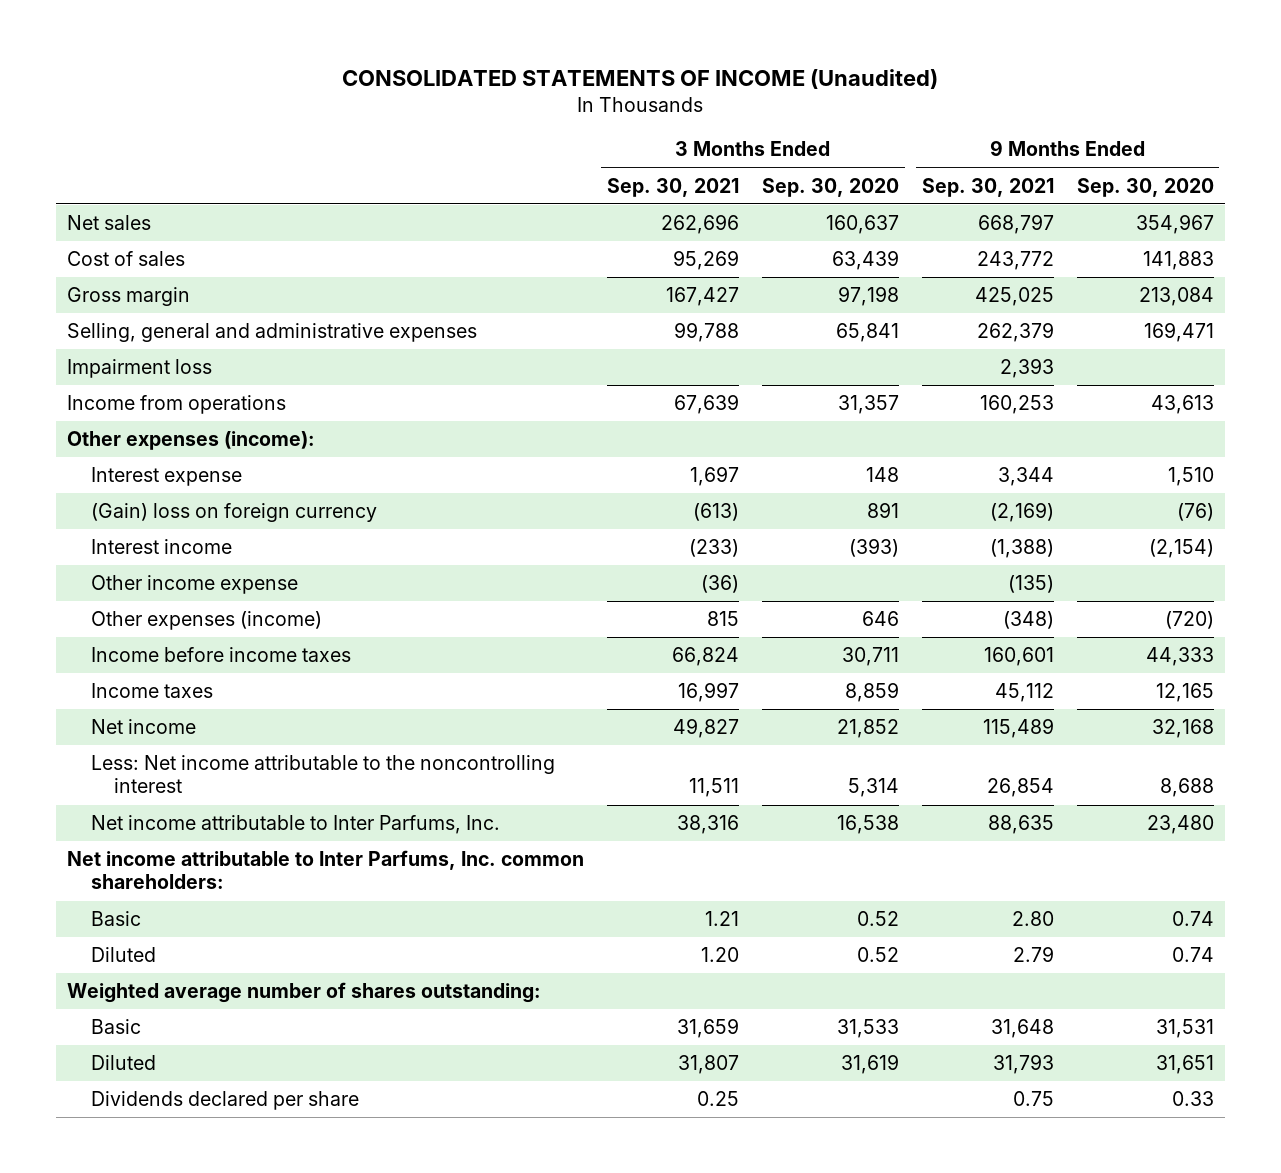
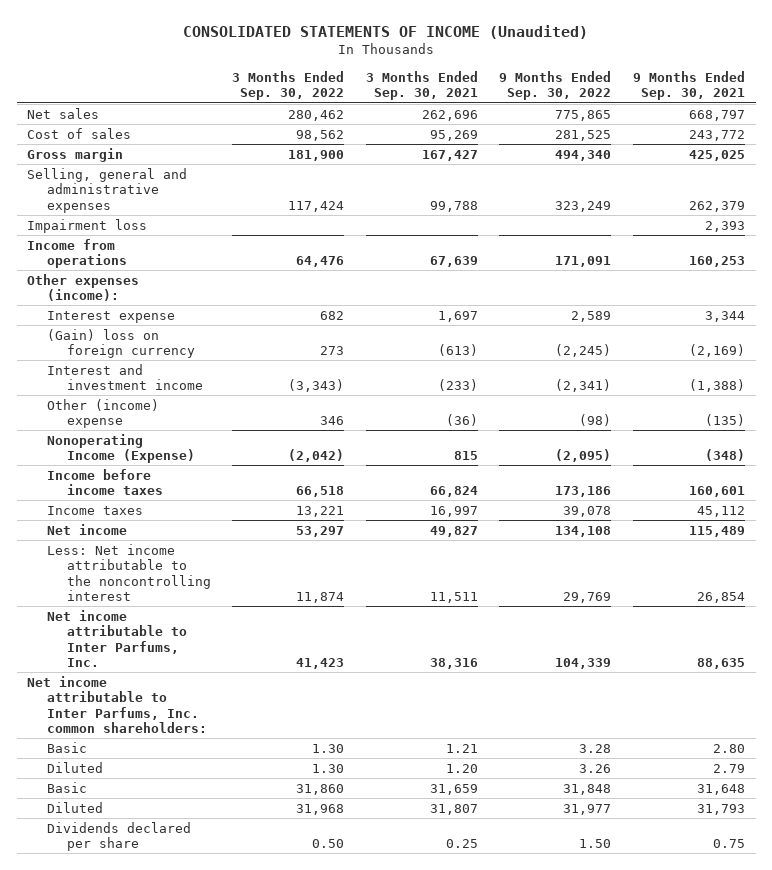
- | 3 Months Ended Sep. 30, 2021 | 3 Months Ended Sep. 30, 2020 | 9 Months Ended Sep. 30, 2021 | 9 Months Ended Sep. 30, 2020
+ | 3 Months Ended Sep. 30, 2022 | 3 Months Ended Sep. 30, 2021 | 9 Months Ended Sep. 30, 2022 | 9 Months Ended Sep. 30, 2021
- Interest income | (233) | (393) | (1,388) | (2,154)
- Other income expense | (36) | | (135) |
- Other expenses (income) | 815 | 646 | (348) | (720)
+ Interest and investment income | (3,343) | (233) | (2,341) | (1,388)
+ Other (income) expense | 346 | (36) | (98) | (135)
+ Nonoperating Income (Expense) | (2,042) | 815 | (2,095) | (348)
- Weighted average number of shares outstanding:

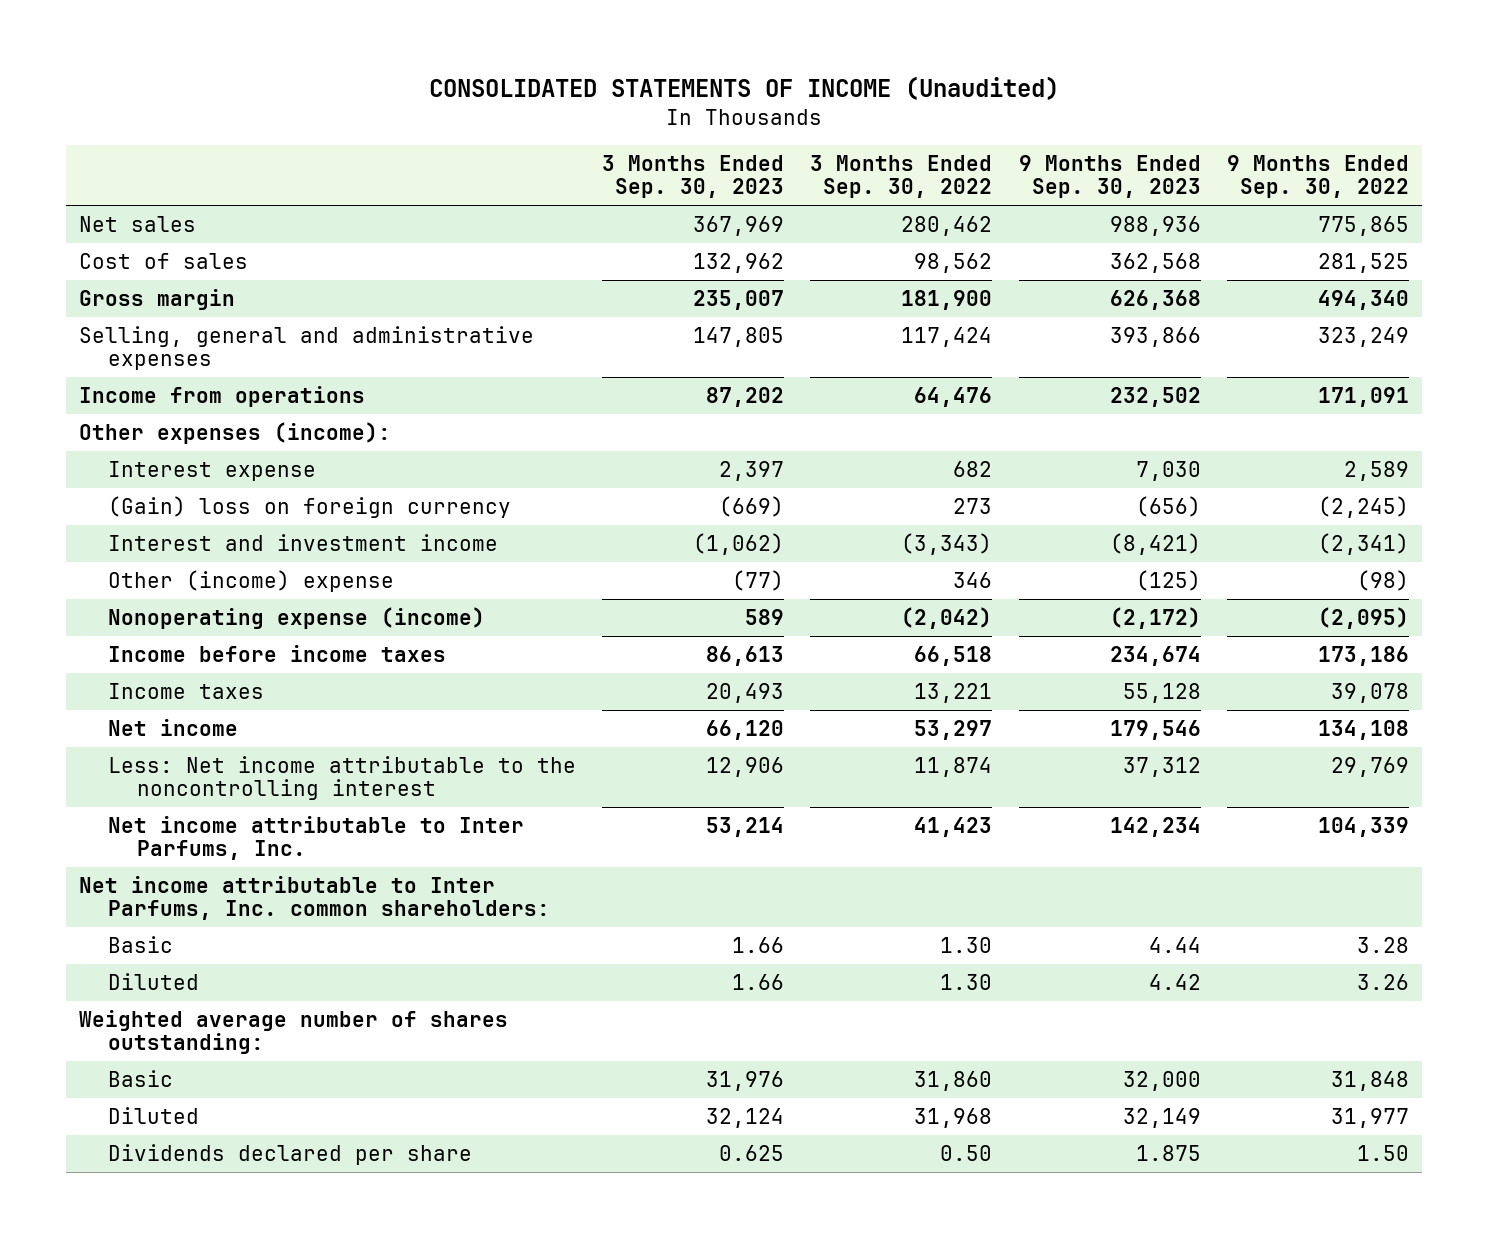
- | 3 Months Ended Sep. 30, 2022 | 3 Months Ended Sep. 30, 2021 | 9 Months Ended Sep. 30, 2022 | 9 Months Ended Sep. 30, 2021
+ | 3 Months Ended Sep. 30, 2023 | 3 Months Ended Sep. 30, 2022 | 9 Months Ended Sep. 30, 2023 | 9 Months Ended Sep. 30, 2022
- Impairment loss | | | | 2,393
- Nonoperating Income (Expense) | (2,042) | 815 | (2,095) | (348)
+ Nonoperating expense (income) | 589 | (2,042) | (2,172) | (2,095)
+ Weighted average number of shares outstanding:

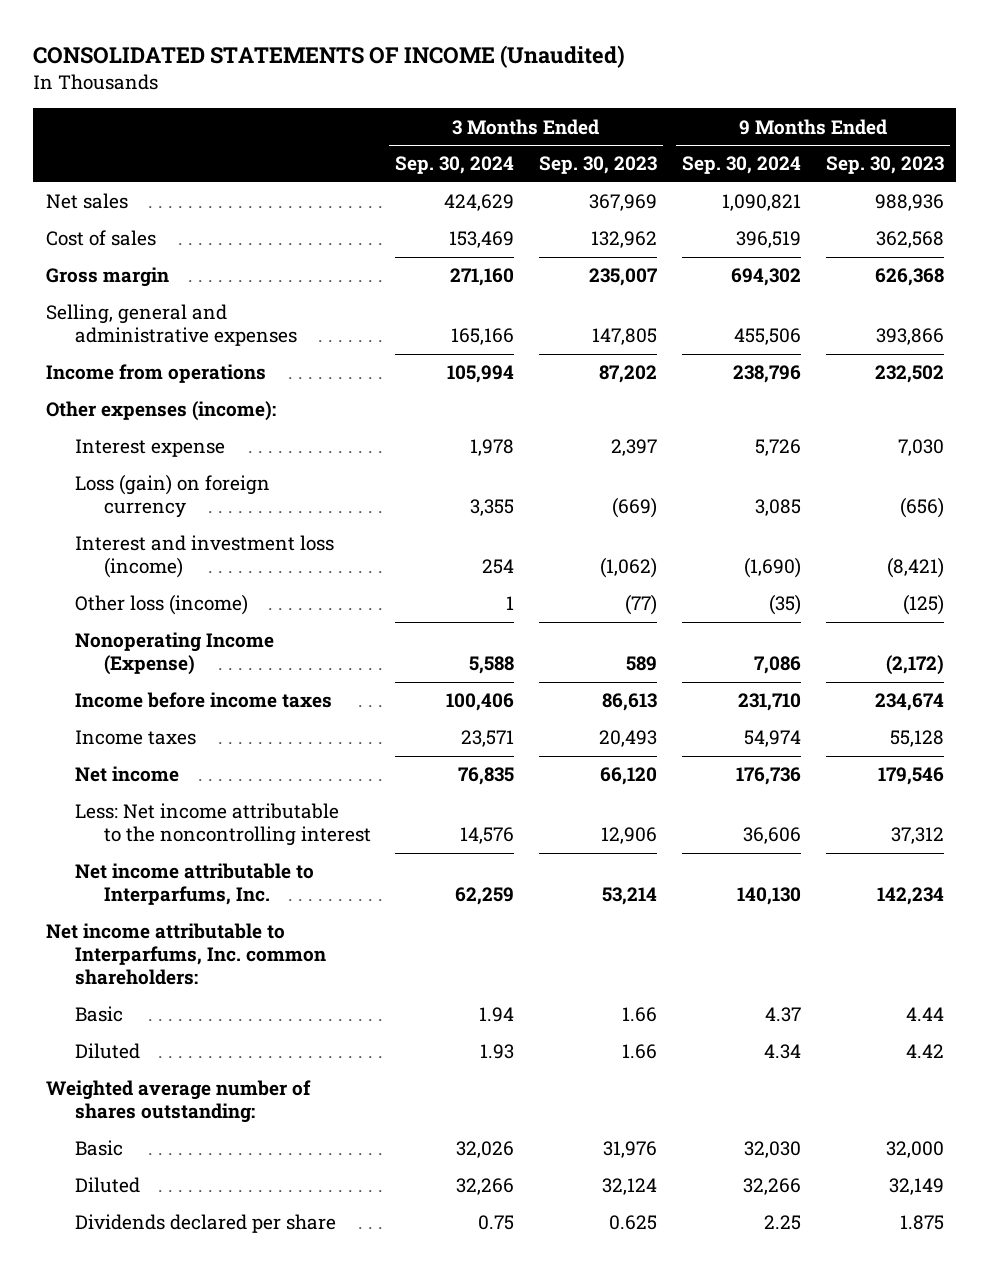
- | 3 Months Ended Sep. 30, 2023 | 3 Months Ended Sep. 30, 2022 | 9 Months Ended Sep. 30, 2023 | 9 Months Ended Sep. 30, 2022
+ | 3 Months Ended Sep. 30, 2024 | 3 Months Ended Sep. 30, 2023 | 9 Months Ended Sep. 30, 2024 | 9 Months Ended Sep. 30, 2023
- (Gain) loss on foreign currency | (669) | 273 | (656) | (2,245)
- Interest and investment income | (1,062) | (3,343) | (8,421) | (2,341)
- Other (income) expense | (77) | 346 | (125) | (98)
- Nonoperating expense (income) | 589 | (2,042) | (2,172) | (2,095)
+ Loss (gain) on foreign currency | 3,355 | (669) | 3,085 | (656)
+ Interest and investment loss (income) | 254 | (1,062) | (1,690) | (8,421)
+ Other loss (income) | 1 | (77) | (35) | (125)
+ Nonoperating Income (Expense) | 5,588 | 589 | 7,086 | (2,172)
- Net income attributable to Inter Parfums, Inc. | 53,214 | 41,423 | 142,234 | 104,339
- Net income attributable to Inter Parfums, Inc. common shareholders:
+ Net income attributable to Interparfums, Inc. | 62,259 | 53,214 | 140,130 | 142,234
+ Net income attributable to Interparfums, Inc. common shareholders:

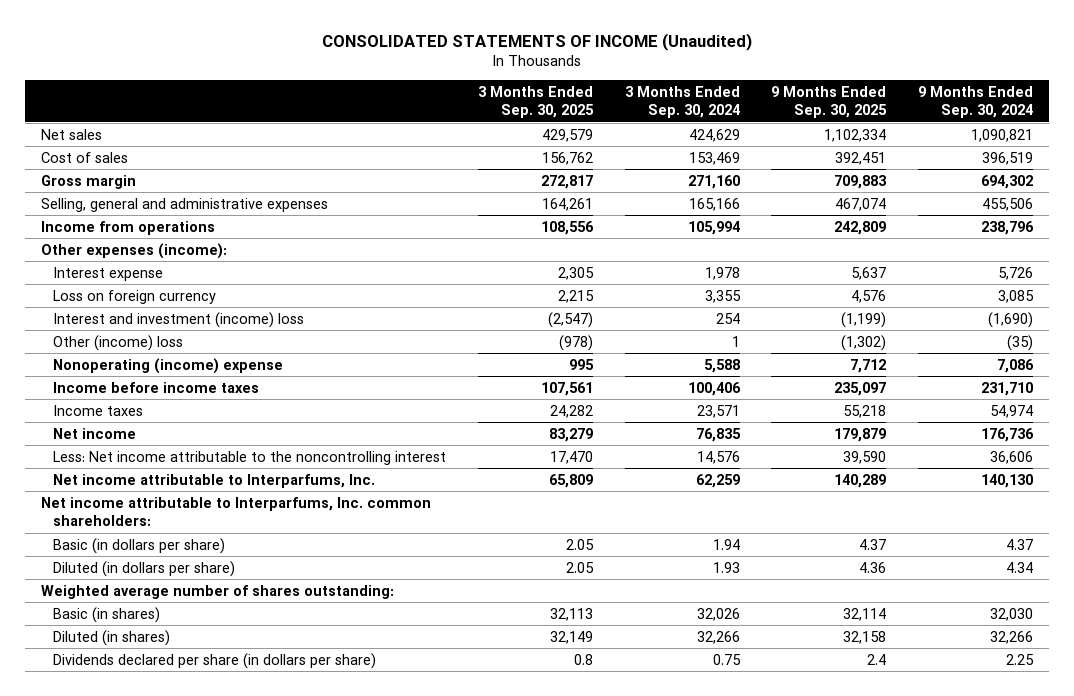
- | 3 Months Ended Sep. 30, 2024 | 3 Months Ended Sep. 30, 2023 | 9 Months Ended Sep. 30, 2024 | 9 Months Ended Sep. 30, 2023
+ | 3 Months Ended Sep. 30, 2025 | 3 Months Ended Sep. 30, 2024 | 9 Months Ended Sep. 30, 2025 | 9 Months Ended Sep. 30, 2024
- Loss (gain) on foreign currency | 3,355 | (669) | 3,085 | (656)
- Interest and investment loss (income) | 254 | (1,062) | (1,690) | (8,421)
- Other loss (income) | 1 | (77) | (35) | (125)
- Nonoperating Income (Expense) | 5,588 | 589 | 7,086 | (2,172)
+ Loss on foreign currency | 2,215 | 3,355 | 4,576 | 3,085
+ Interest and investment (income) loss | (2,547) | 254 | (1,199) | (1,690)
+ Other (income) loss | (978) | 1 | (1,302) | (35)
+ Nonoperating (income) expense | 995 | 5,588 | 7,712 | 7,086
- Basic | 1.94 | 1.66 | 4.37 | 4.44
- Diluted | 1.93 | 1.66 | 4.34 | 4.42
+ Basic (in dollars per share) | 2.05 | 1.94 | 4.37 | 4.37
+ Diluted (in dollars per share) | 2.05 | 1.93 | 4.36 | 4.34
- Basic | 32,026 | 31,976 | 32,030 | 32,000
- Diluted | 32,266 | 32,124 | 32,266 | 32,149
- Dividends declared per share | 0.75 | 0.625 | 2.25 | 1.875
+ Basic (in shares) | 32,113 | 32,026 | 32,114 | 32,030
+ Diluted (in shares) | 32,149 | 32,266 | 32,158 | 32,266
+ Dividends declared per share (in dollars per share) | 0.8 | 0.75 | 2.4 | 2.25

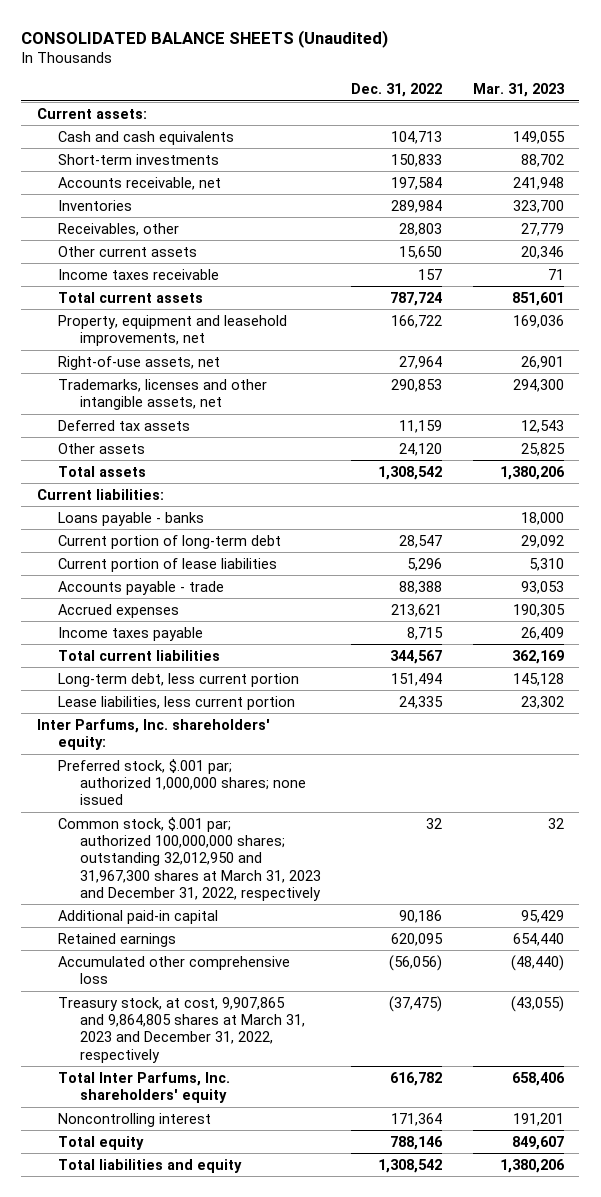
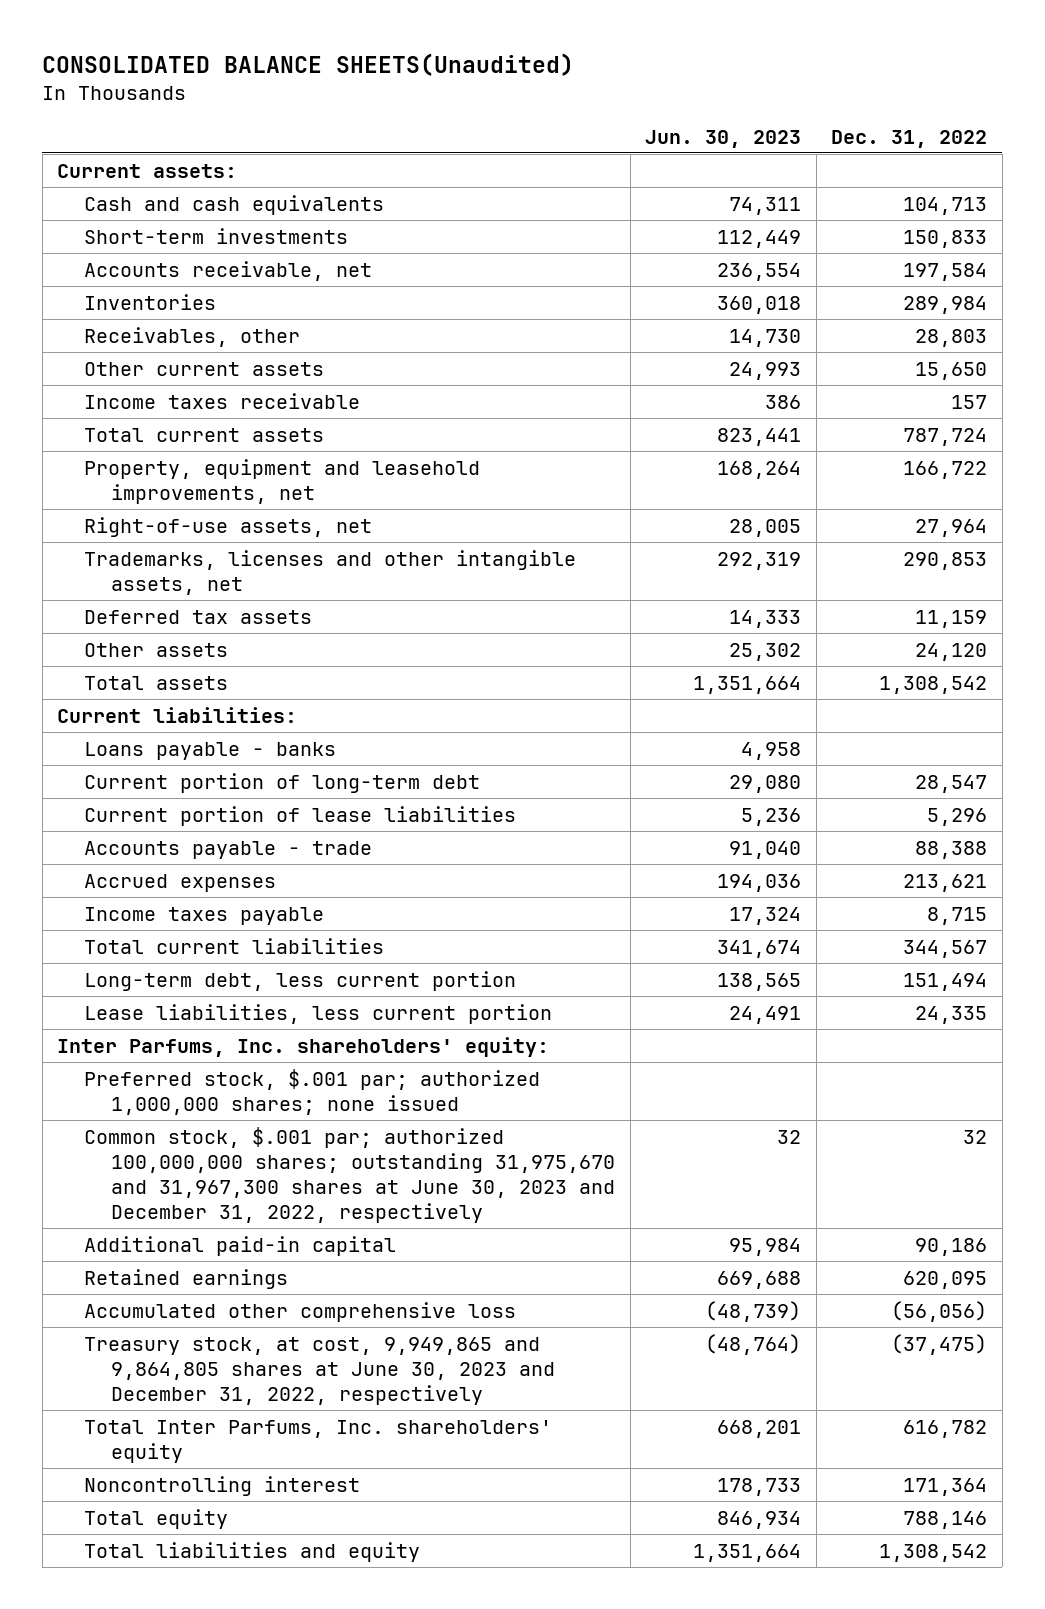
- CONSOLIDATED BALANCE SHEETS (Unaudited)
+ CONSOLIDATED BALANCE SHEETS(Unaudited)
- | Dec. 31, 2022 | Mar. 31, 2023
+ | Jun. 30, 2023 | Dec. 31, 2022
- Common stock, $.001 par; authorized 100,000,000 shares; outstanding 32,012,950 and 31,967,300 shares at March 31, 2023 and December 31, 2022, respectively | 32 | 32
+ Common stock, $.001 par; authorized 100,000,000 shares; outstanding 31,975,670 and 31,967,300 shares at June 30, 2023 and December 31, 2022, respectively | 32 | 32
- Treasury stock, at cost, 9,907,865 and 9,864,805 shares at March 31, 2023 and December 31, 2022, respectively | (37,475) | (43,055)
+ Treasury stock, at cost, 9,949,865 and 9,864,805 shares at June 30, 2023 and December 31, 2022, respectively | (48,764) | (37,475)

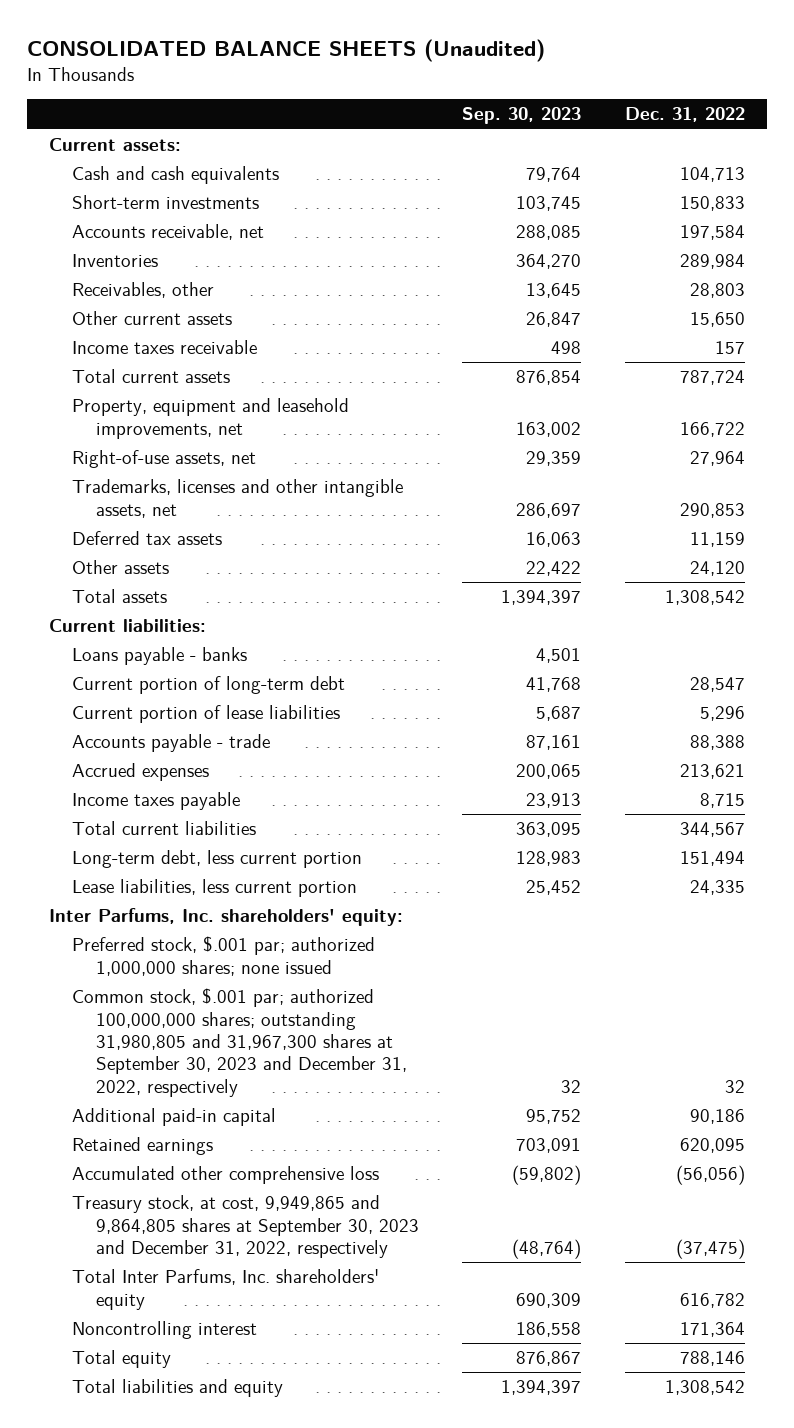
- CONSOLIDATED BALANCE SHEETS(Unaudited)
+ CONSOLIDATED BALANCE SHEETS (Unaudited)
- | Jun. 30, 2023 | Dec. 31, 2022
+ | Sep. 30, 2023 | Dec. 31, 2022
- Common stock, $.001 par; authorized 100,000,000 shares; outstanding 31,975,670 and 31,967,300 shares at June 30, 2023 and December 31, 2022, respectively | 32 | 32
+ Common stock, $.001 par; authorized 100,000,000 shares; outstanding 31,980,805 and 31,967,300 shares at September 30, 2023 and December 31, 2022, respectively | 32 | 32
- Treasury stock, at cost, 9,949,865 and 9,864,805 shares at June 30, 2023 and December 31, 2022, respectively | (48,764) | (37,475)
+ Treasury stock, at cost, 9,949,865 and 9,864,805 shares at September 30, 2023 and December 31, 2022, respectively | (48,764) | (37,475)

